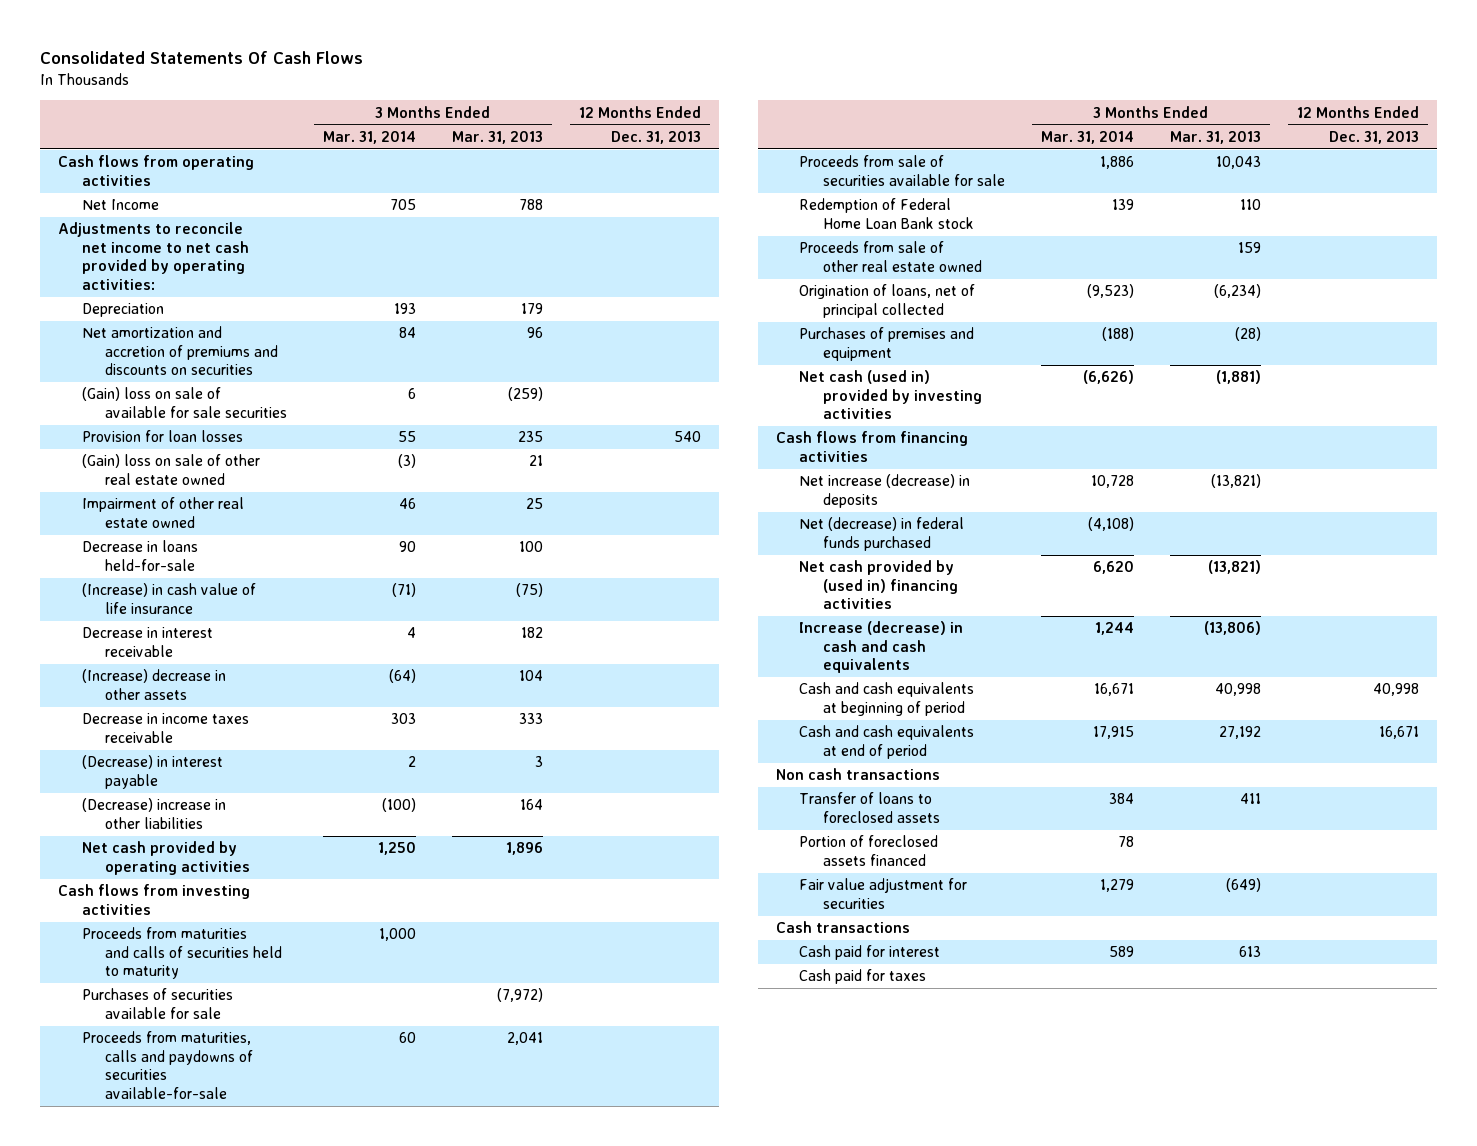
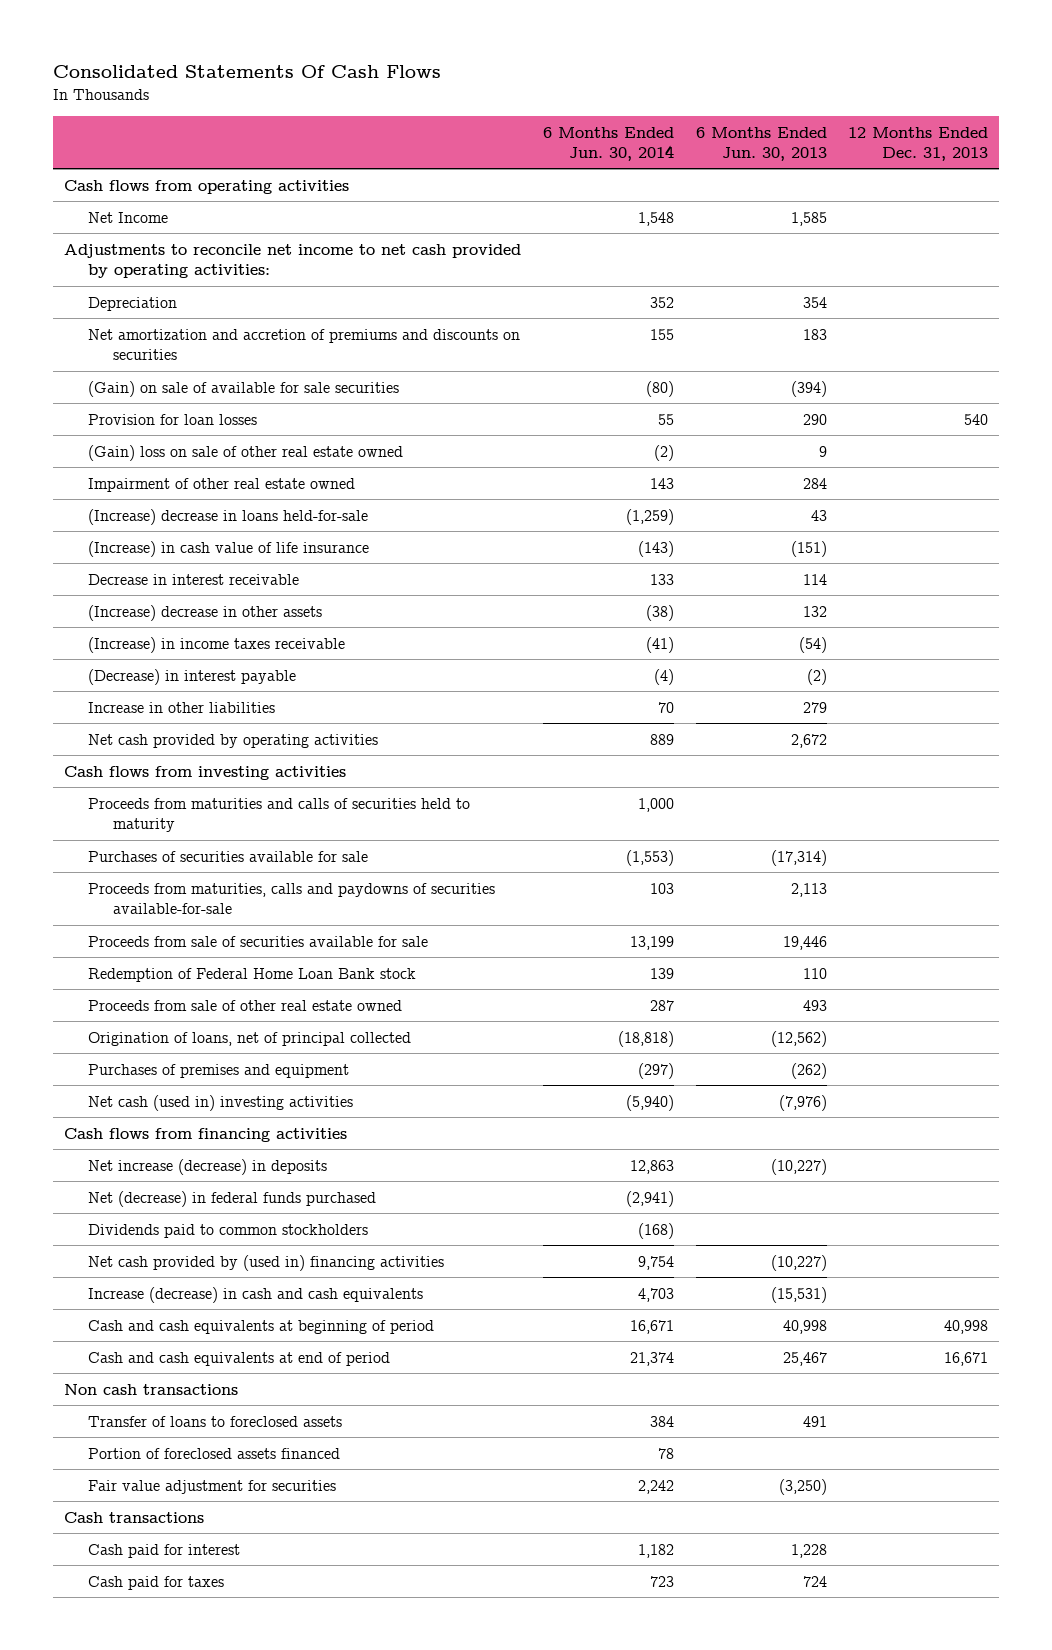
- | 3 Months Ended Mar. 31, 2014 | 3 Months Ended Mar. 31, 2013 | 12 Months Ended Dec. 31, 2013
+ | 6 Months Ended Jun. 30, 2014 | 6 Months Ended Jun. 30, 2013 | 12 Months Ended Dec. 31, 2013
- (Gain) loss on sale of available for sale securities | 6 | (259) |
+ (Gain) on sale of available for sale securities | (80) | (394) |
- Decrease in loans held-for-sale | 90 | 100 |
+ (Increase) decrease in loans held-for-sale | (1,259) | 43 |
- Decrease in income taxes receivable | 303 | 333 |
+ (Increase) in income taxes receivable | (41) | (54) |
- (Decrease) increase in other liabilities | (100) | 164 |
+ Increase in other liabilities | 70 | 279 |
- Net cash (used in) provided by investing activities | (6,626) | (1,881) |
+ Net cash (used in) investing activities | (5,940) | (7,976) |
+ Dividends paid to common stockholders | (168) | |

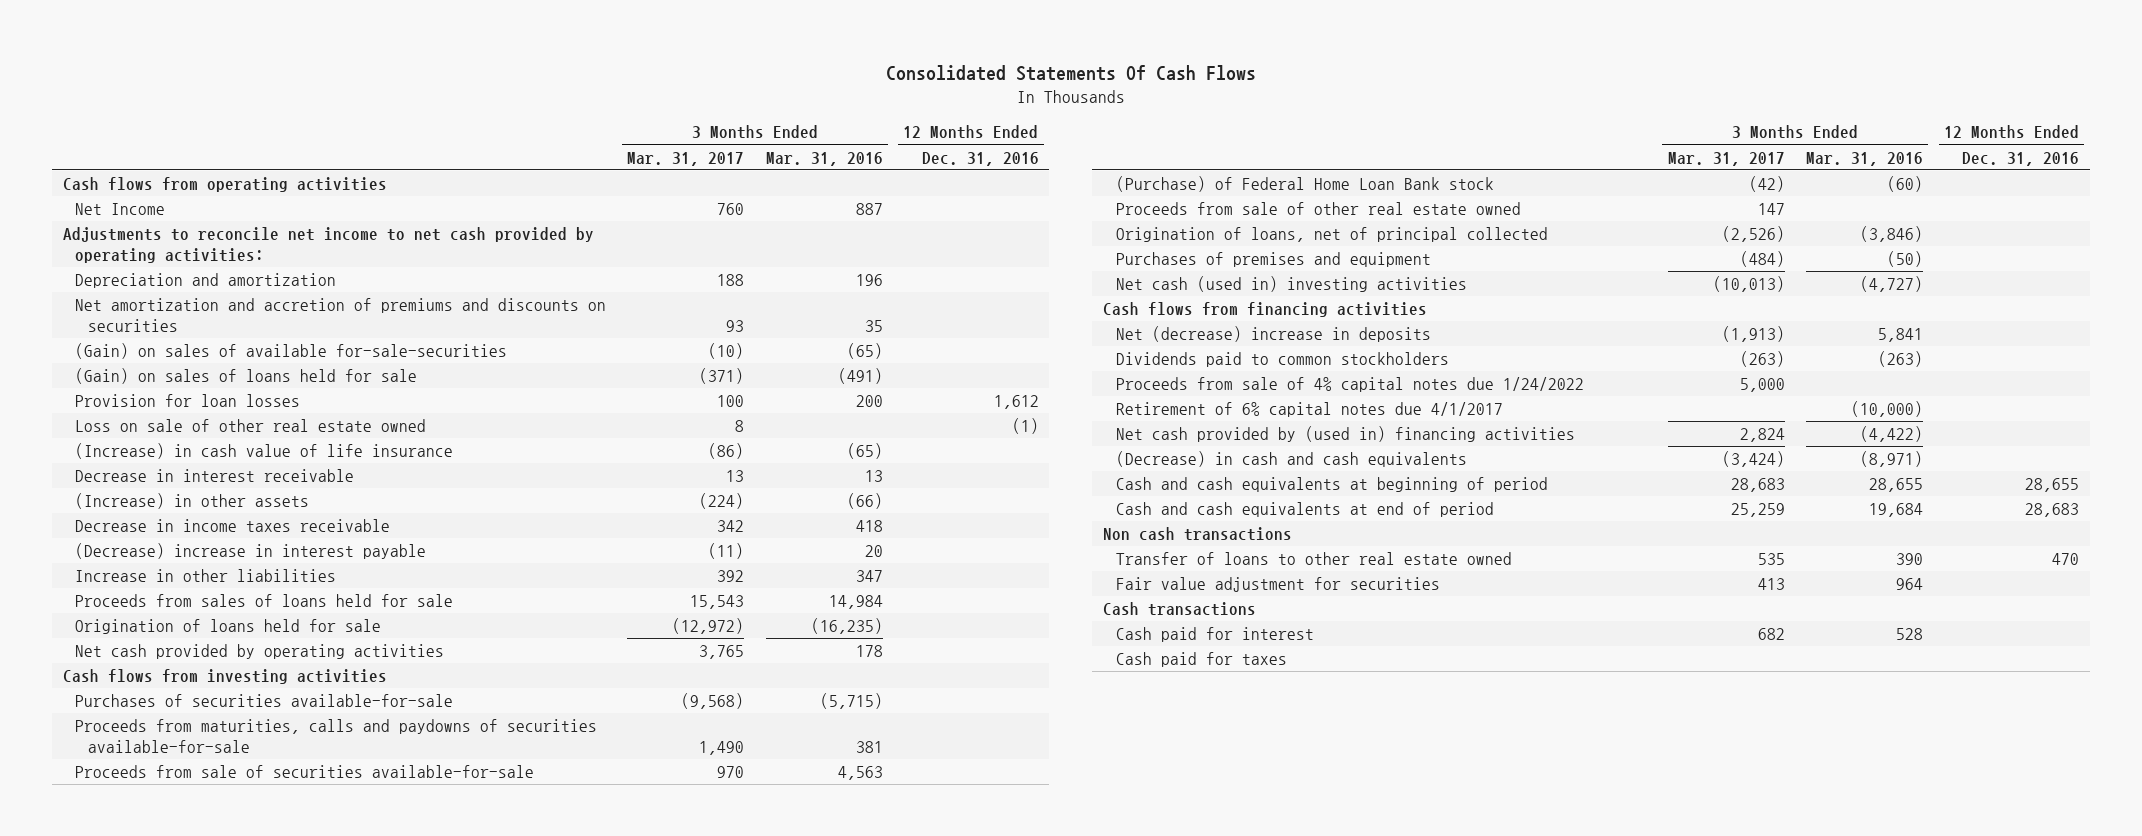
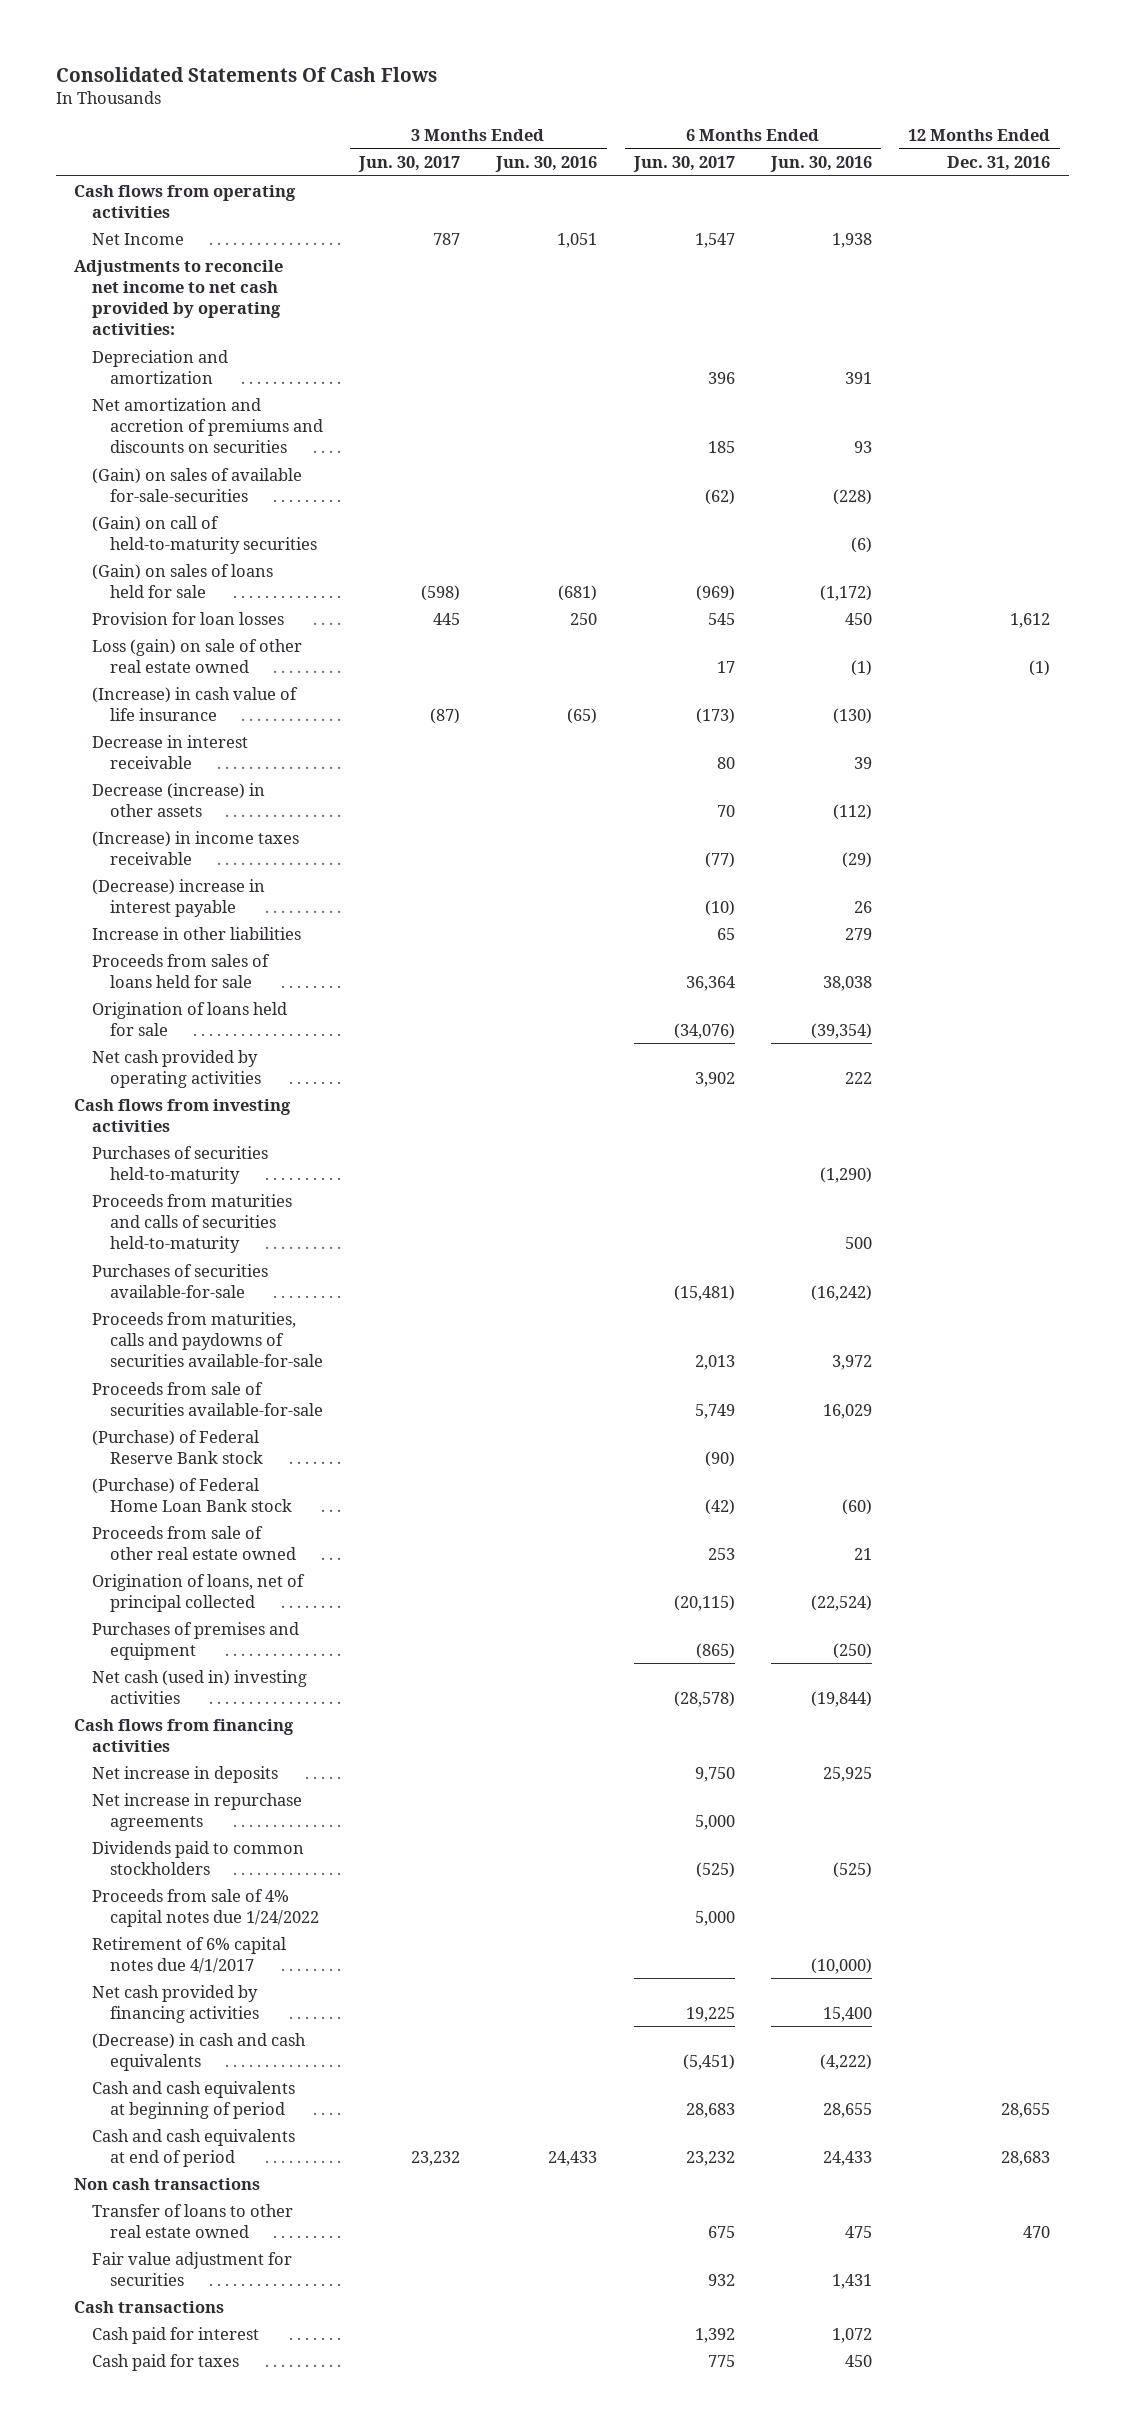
- | 3 Months Ended Mar. 31, 2017 | 3 Months Ended Mar. 31, 2016 | 12 Months Ended Dec. 31, 2016
+ | 3 Months Ended Jun. 30, 2017 | 3 Months Ended Jun. 30, 2016 | 6 Months Ended Jun. 30, 2017 | 6 Months Ended Jun. 30, 2016 | 12 Months Ended Dec. 31, 2016
+ (Gain) on call of held-to-maturity securities | | | | (6) |
- Loss on sale of other real estate owned | 8 | | (1)
+ Loss (gain) on sale of other real estate owned | | | 17 | (1) | (1)
- (Increase) in other assets | (224) | (66) |
- Decrease in income taxes receivable | 342 | 418 |
+ Decrease (increase) in other assets | | | 70 | (112) |
+ (Increase) in income taxes receivable | | | (77) | (29) |
+ Purchases of securities held-to-maturity | | | | (1,290) |
+ Proceeds from maturities and calls of securities held-to-maturity | | | | 500 |
+ (Purchase) of Federal Reserve Bank stock | | | (90) | |
- Net (decrease) increase in deposits | (1,913) | 5,841 |
+ Net increase in deposits | | | 9,750 | 25,925 |
+ Net increase in repurchase agreements | | | 5,000 | |
- Net cash provided by (used in) financing activities | 2,824 | (4,422) |
+ Net cash provided by financing activities | | | 19,225 | 15,400 |

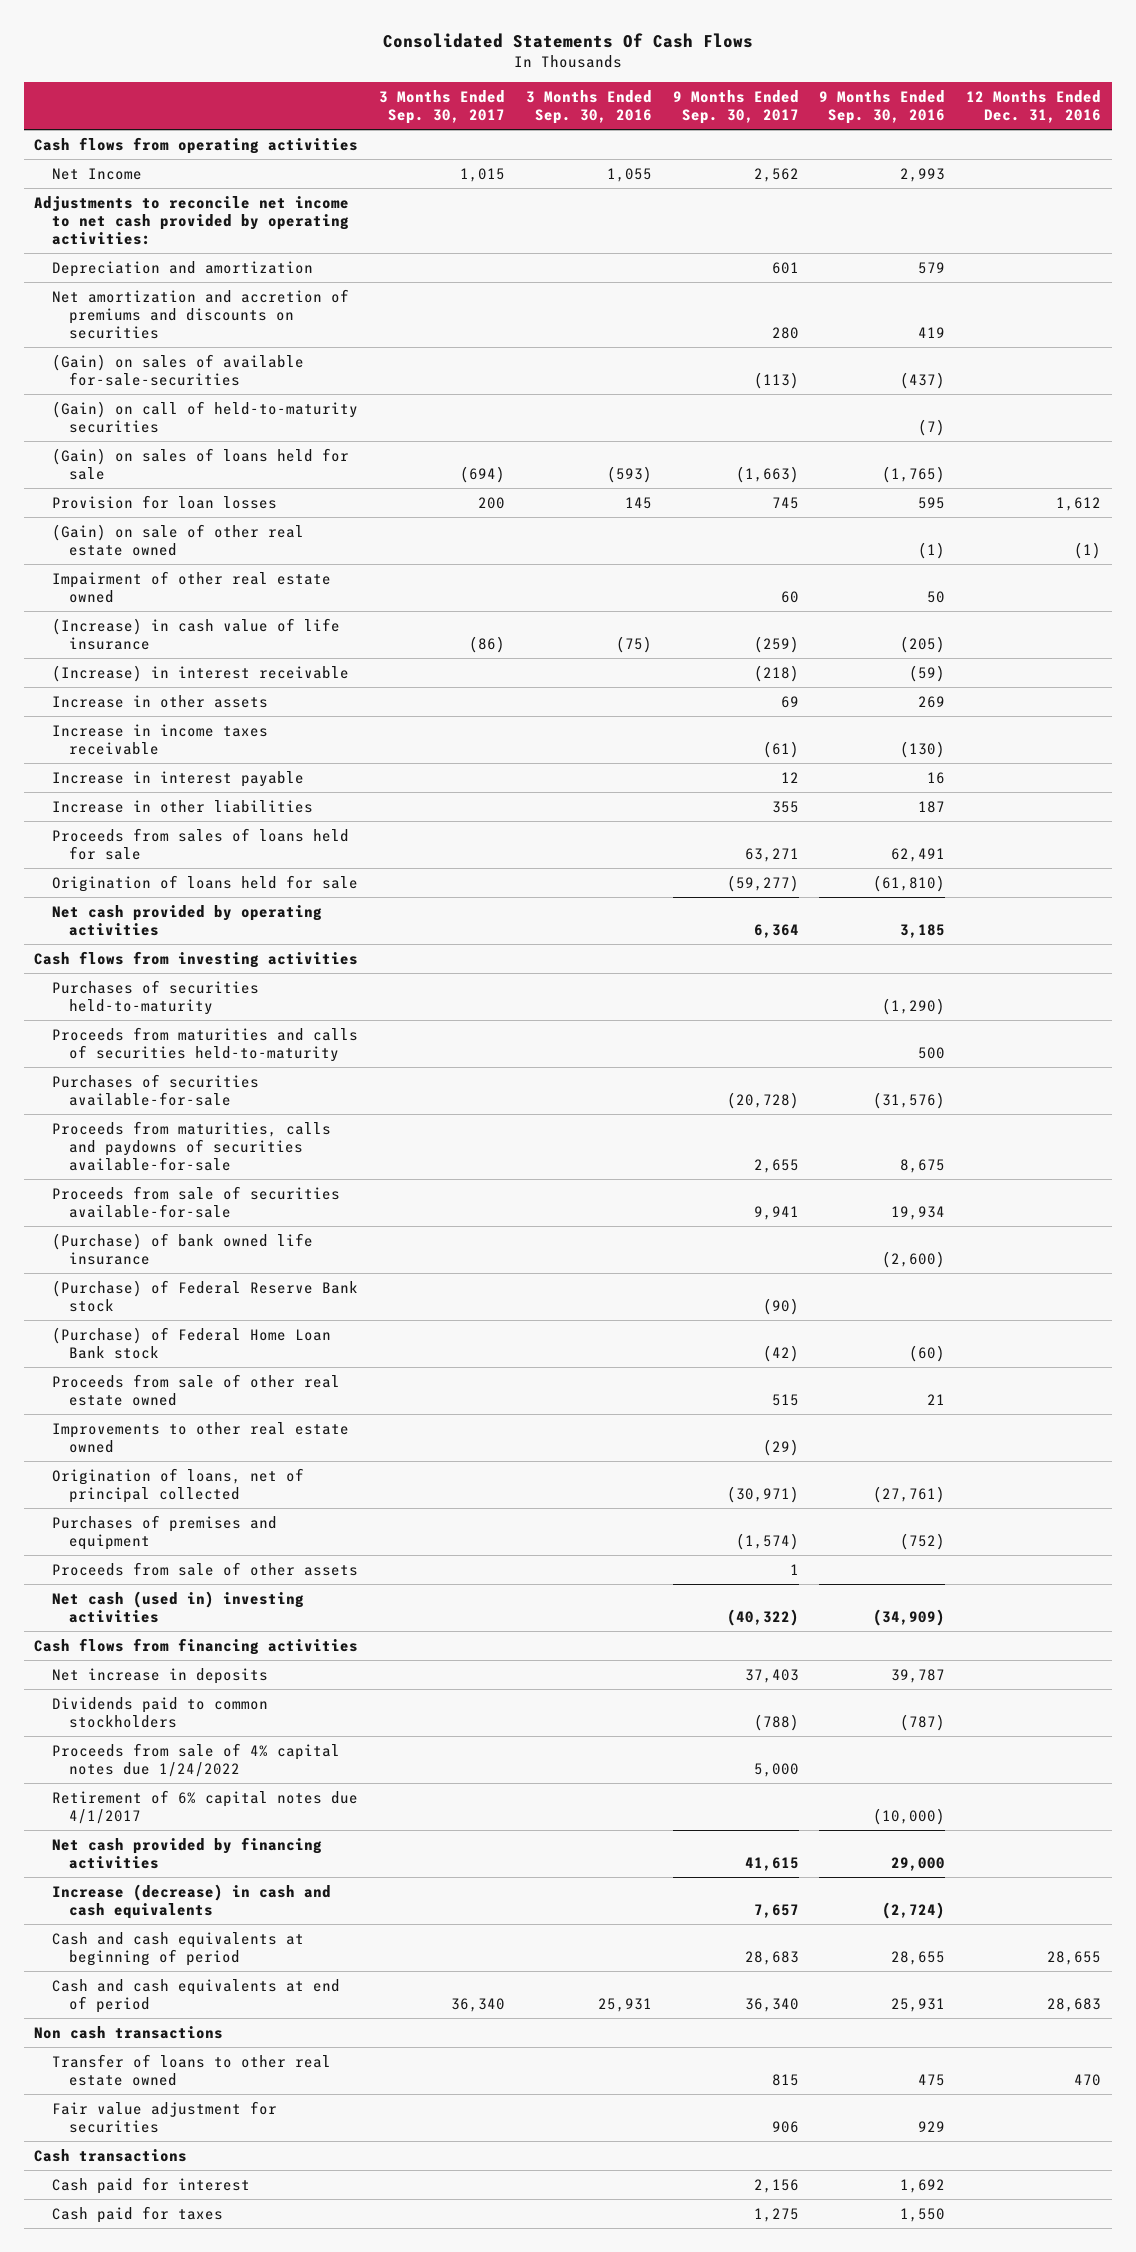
- | 3 Months Ended Jun. 30, 2017 | 3 Months Ended Jun. 30, 2016 | 6 Months Ended Jun. 30, 2017 | 6 Months Ended Jun. 30, 2016 | 12 Months Ended Dec. 31, 2016
+ | 3 Months Ended Sep. 30, 2017 | 3 Months Ended Sep. 30, 2016 | 9 Months Ended Sep. 30, 2017 | 9 Months Ended Sep. 30, 2016 | 12 Months Ended Dec. 31, 2016
- Loss (gain) on sale of other real estate owned | | | 17 | (1) | (1)
+ (Gain) on sale of other real estate owned | | | | (1) | (1)
+ Impairment of other real estate owned | | | 60 | 50 |
- Decrease in interest receivable | | | 80 | 39 |
- Decrease (increase) in other assets | | | 70 | (112) |
- (Increase) in income taxes receivable | | | (77) | (29) |
- (Decrease) increase in interest payable | | | (10) | 26 |
+ (Increase) in interest receivable | | | (218) | (59) |
+ Increase in other assets | | | 69 | 269 |
+ Increase in income taxes receivable | | | (61) | (130) |
+ Increase in interest payable | | | 12 | 16 |
+ (Purchase) of bank owned life insurance | | | | (2,600) |
+ Improvements to other real estate owned | | | (29) | |
+ Proceeds from sale of other assets | | | 1 | |
- Net increase in repurchase agreements | | | 5,000 | |
- (Decrease) in cash and cash equivalents | | | (5,451) | (4,222) |
+ Increase (decrease) in cash and cash equivalents | | | 7,657 | (2,724) |

